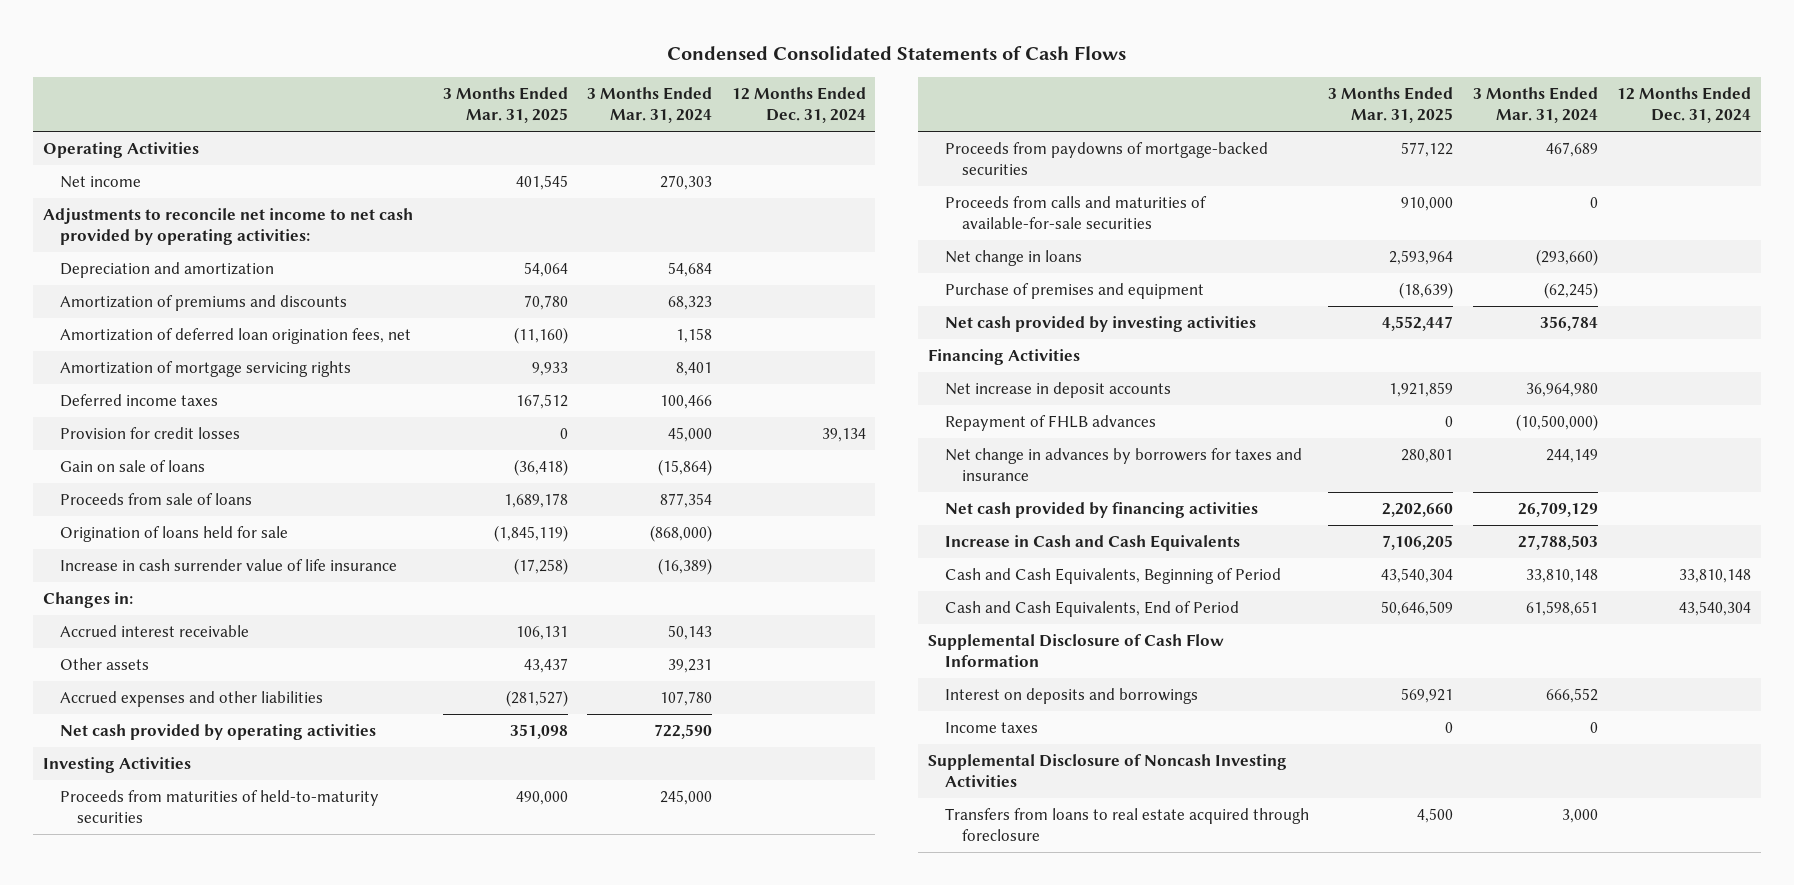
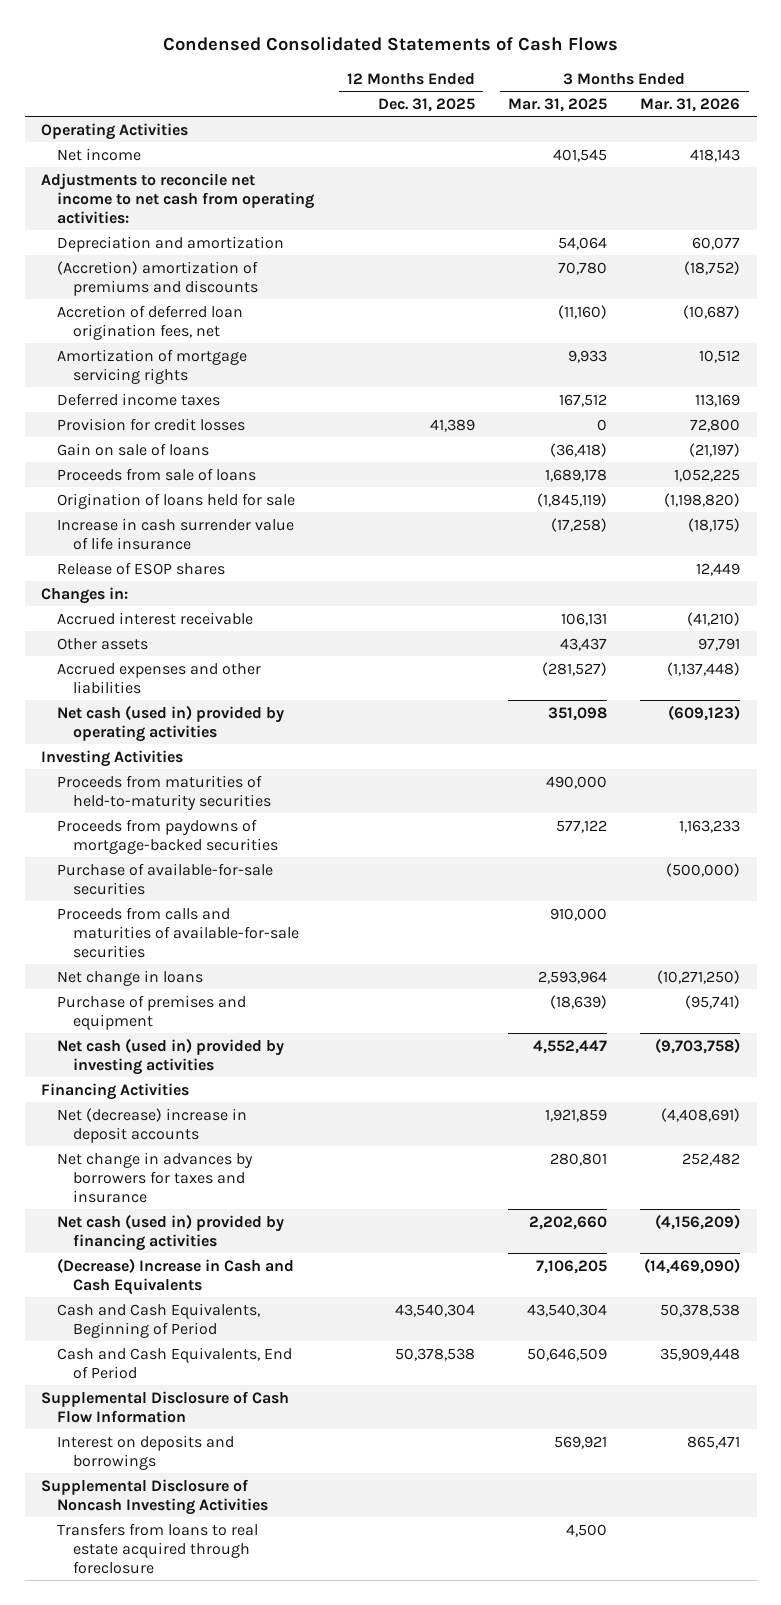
- | 3 Months Ended Mar. 31, 2025 | 3 Months Ended Mar. 31, 2024 | 12 Months Ended Dec. 31, 2024
+ | 12 Months Ended Dec. 31, 2025 | 3 Months Ended Mar. 31, 2025 | 3 Months Ended Mar. 31, 2026
- Adjustments to reconcile net income to net cash provided by operating activities:
+ Adjustments to reconcile net income to net cash from operating activities:
- Amortization of premiums and discounts | 70,780 | 68,323 |
- Amortization of deferred loan origination fees, net | (11,160) | 1,158 |
+ (Accretion) amortization of premiums and discounts | | 70,780 | (18,752)
+ Accretion of deferred loan origination fees, net | | (11,160) | (10,687)
+ Release of ESOP shares | | | 12,449
- Net cash provided by operating activities | 351,098 | 722,590 |
+ Net cash (used in) provided by operating activities | | 351,098 | (609,123)
+ Purchase of available-for-sale securities | | | (500,000)
- Net cash provided by investing activities | 4,552,447 | 356,784 |
+ Net cash (used in) provided by investing activities | | 4,552,447 | (9,703,758)
- Net increase in deposit accounts | 1,921,859 | 36,964,980 |
- Repayment of FHLB advances | 0 | (10,500,000) |
+ Net (decrease) increase in deposit accounts | | 1,921,859 | (4,408,691)
- Net cash provided by financing activities | 2,202,660 | 26,709,129 |
- Increase in Cash and Cash Equivalents | 7,106,205 | 27,788,503 |
+ Net cash (used in) provided by financing activities | | 2,202,660 | (4,156,209)
+ (Decrease) Increase in Cash and Cash Equivalents | | 7,106,205 | (14,469,090)
- Income taxes | 0 | 0 |

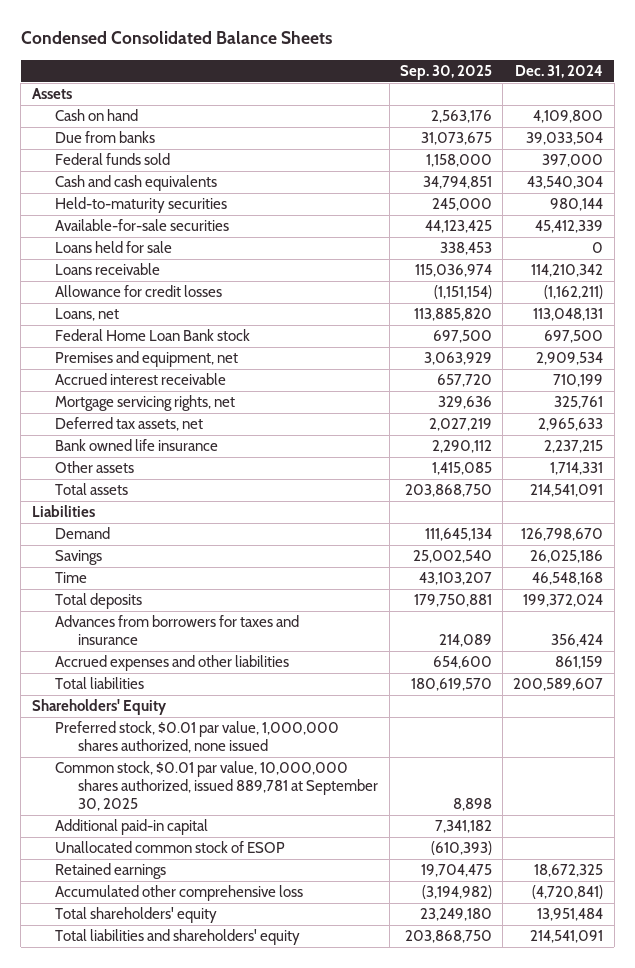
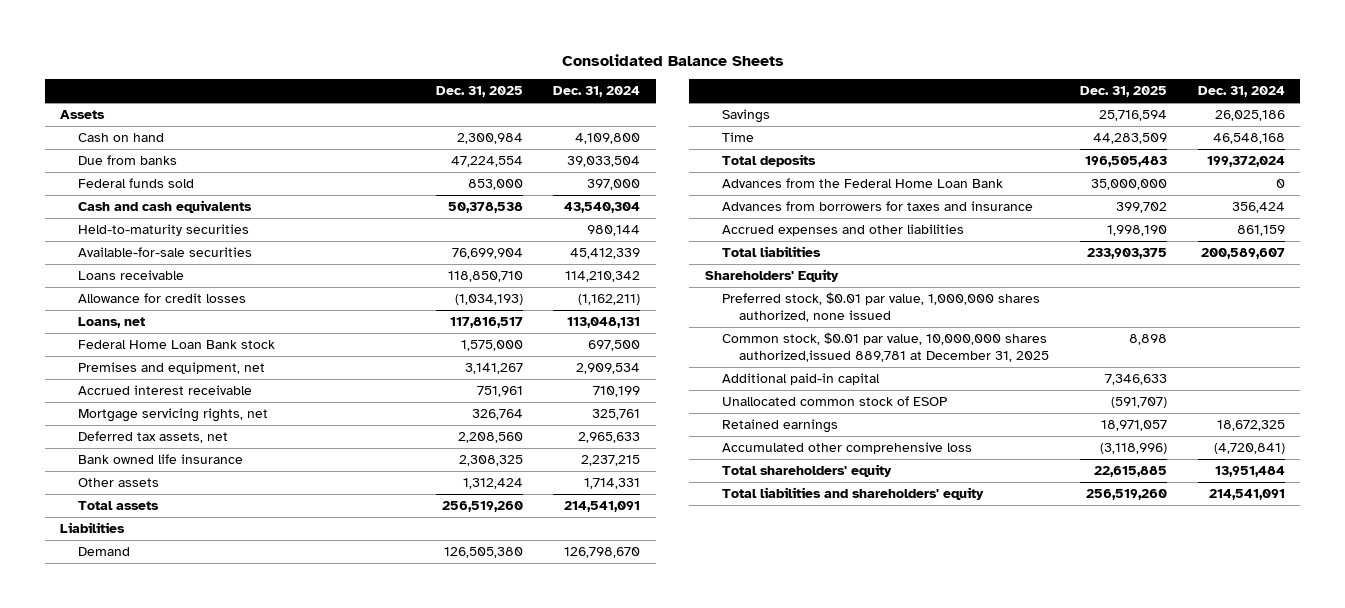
- Condensed Consolidated Balance Sheets
+ Consolidated Balance Sheets
- | Sep. 30, 2025 | Dec. 31, 2024
+ | Dec. 31, 2025 | Dec. 31, 2024
- Loans held for sale | 338,453 | 0
+ Advances from the Federal Home Loan Bank | 35,000,000 | 0
- Common stock, $0.01 par value, 10,000,000 shares authorized, issued 889,781 at September 30, 2025 | 8,898 |
+ Common stock, $0.01 par value, 10,000,000 shares authorized,issued 889,781 at December 31, 2025 | 8,898 |

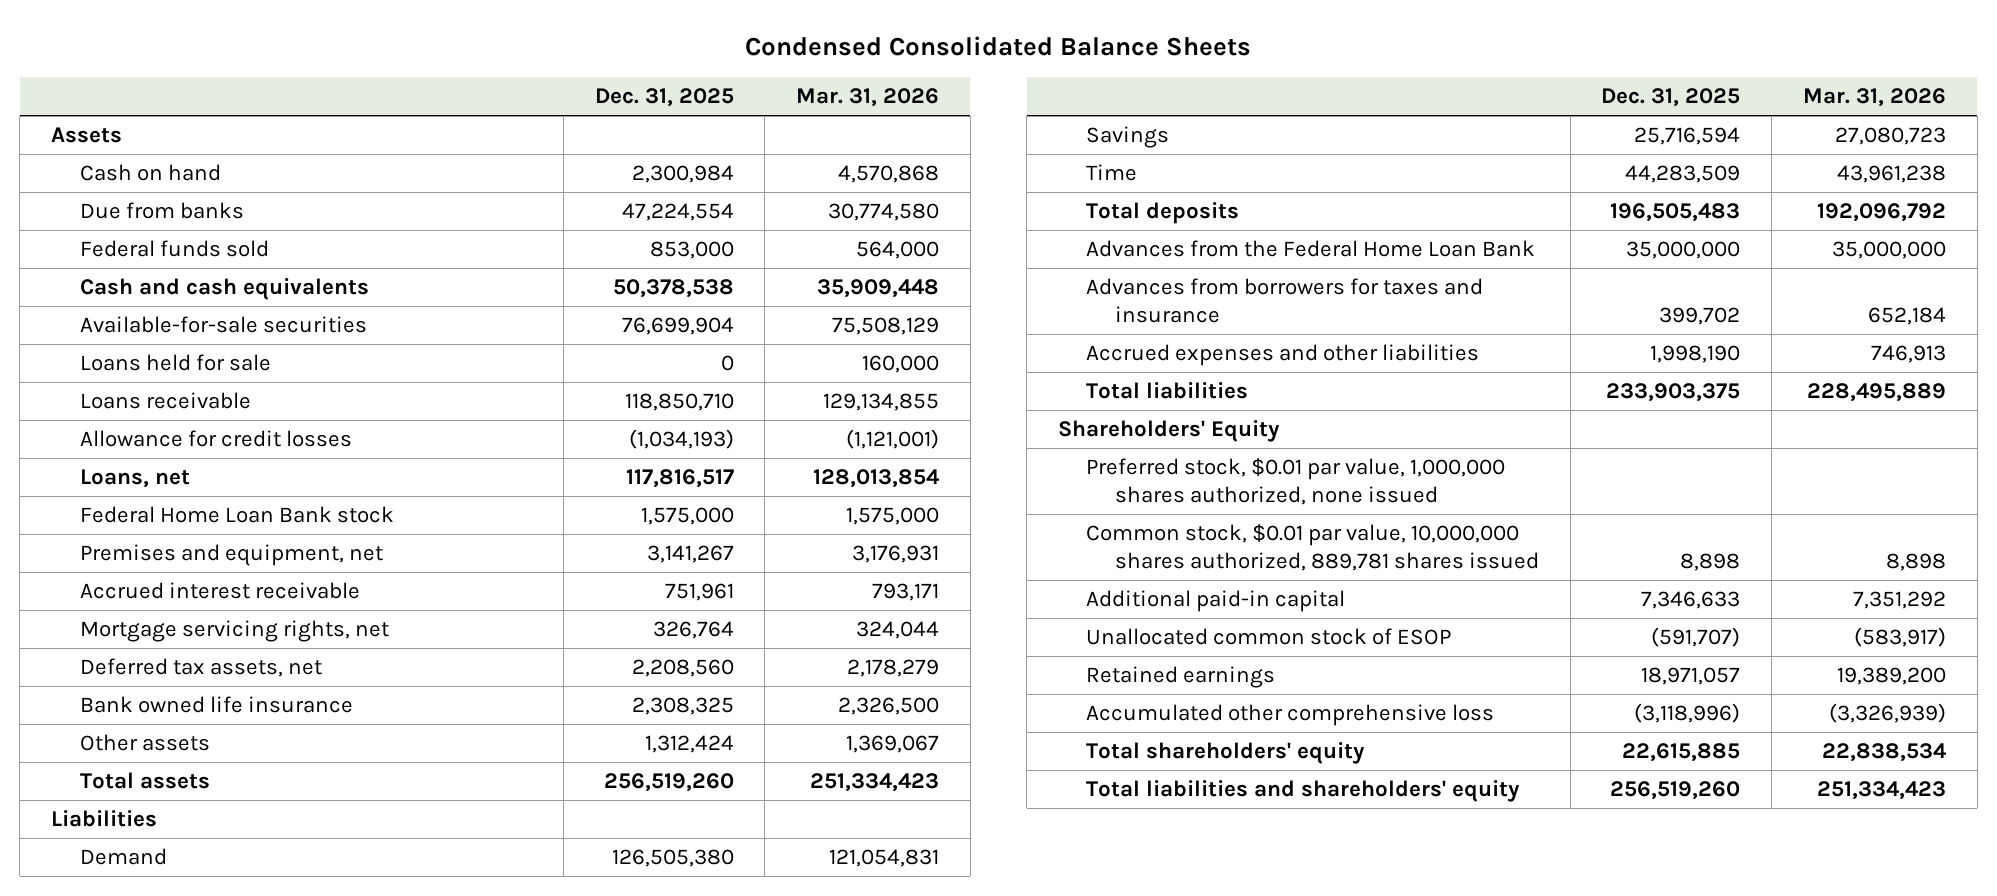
- Consolidated Balance Sheets
+ Condensed Consolidated Balance Sheets
- | Dec. 31, 2025 | Dec. 31, 2024
+ | Dec. 31, 2025 | Mar. 31, 2026
- Held-to-maturity securities | | 980,144
+ Loans held for sale | 0 | 160,000
- Common stock, $0.01 par value, 10,000,000 shares authorized,issued 889,781 at December 31, 2025 | 8,898 |
+ Common stock, $0.01 par value, 10,000,000 shares authorized, 889,781 shares issued | 8,898 | 8,898

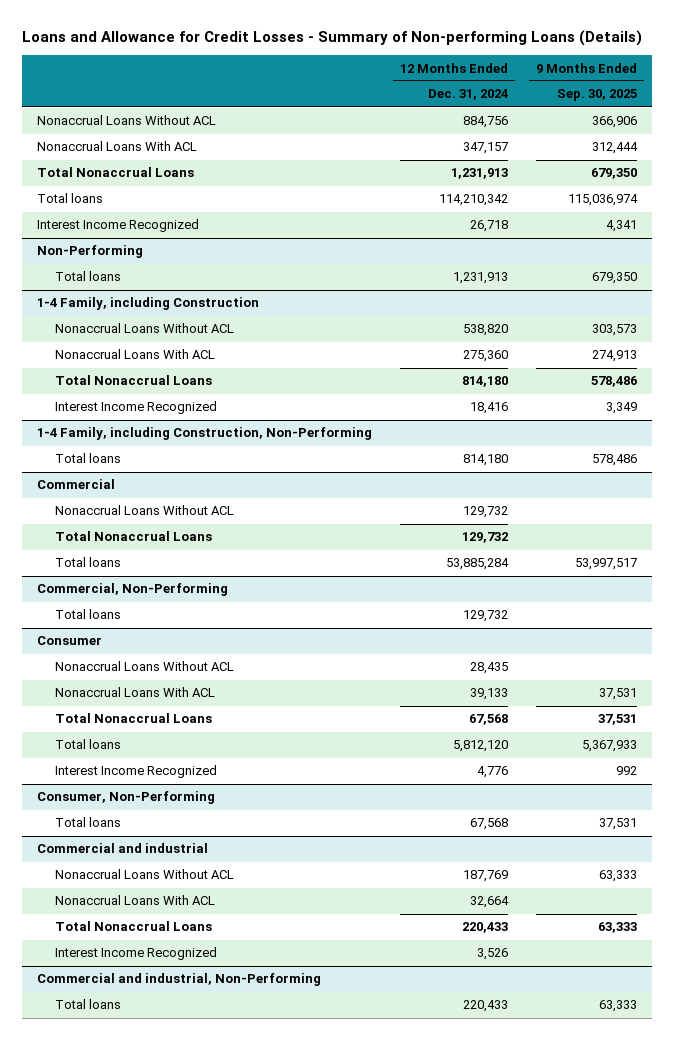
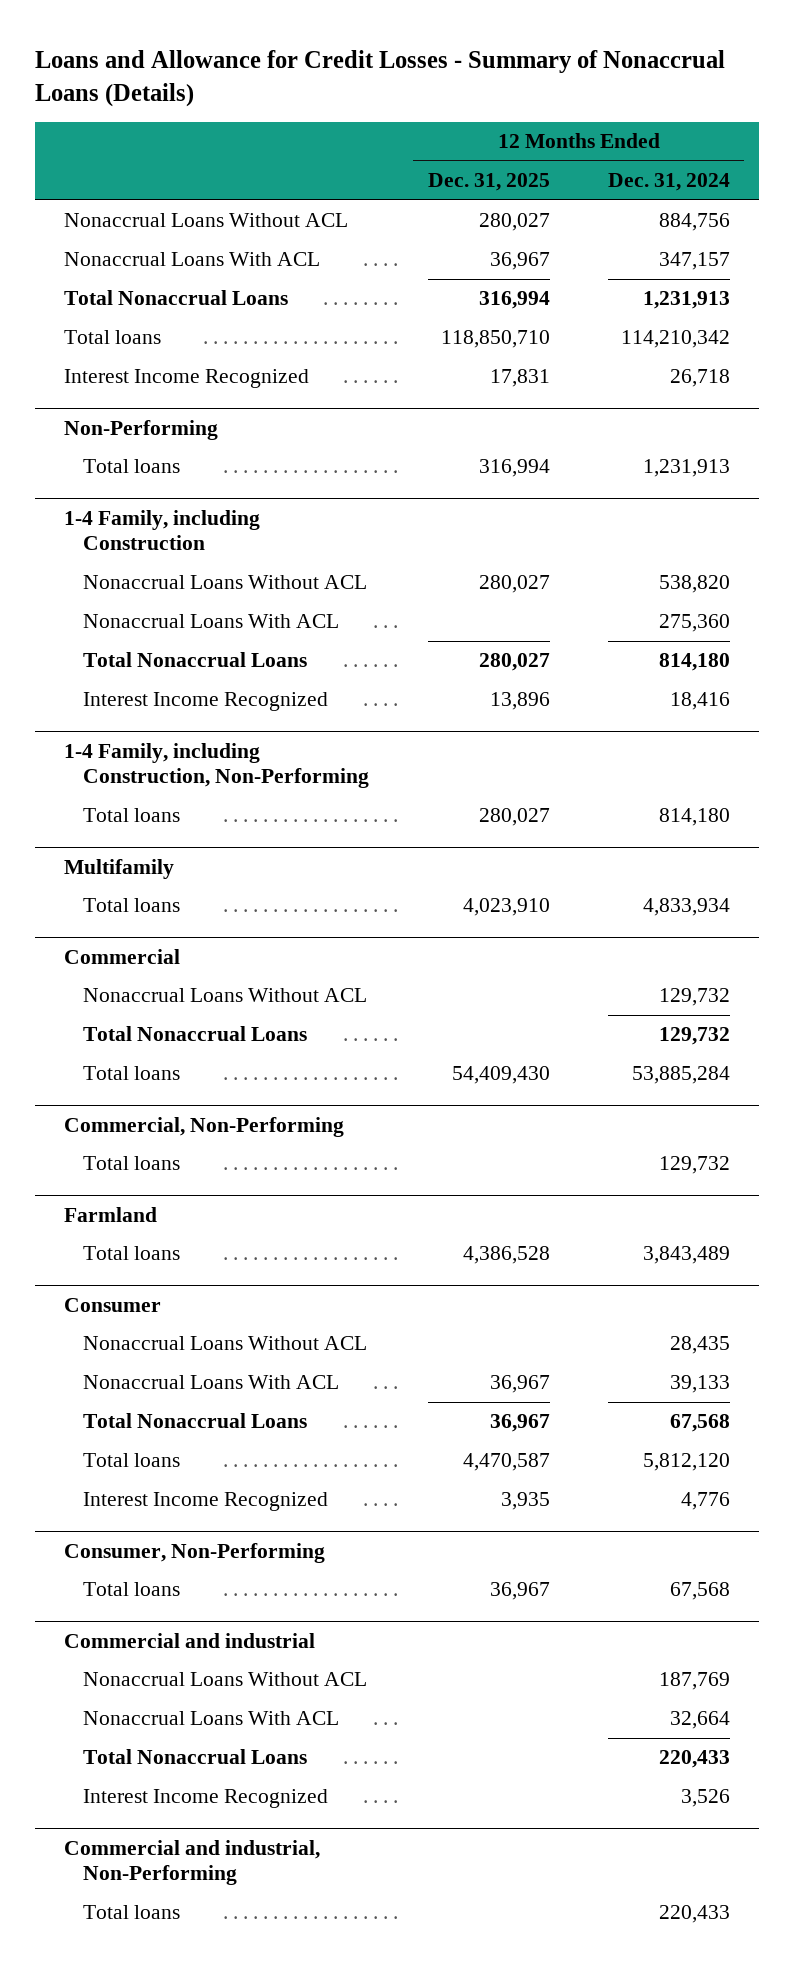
- Loans and Allowance for Credit Losses - Summary of Non-performing Loans (Details)
+ Loans and Allowance for Credit Losses - Summary of Nonaccrual Loans (Details)
- | 12 Months Ended Dec. 31, 2024 | 9 Months Ended Sep. 30, 2025
+ | 12 Months Ended Dec. 31, 2025 | 12 Months Ended Dec. 31, 2024
+ Multifamily
+ Total loans | 4,023,910 | 4,833,934
+ Farmland
+ Total loans | 4,386,528 | 3,843,489

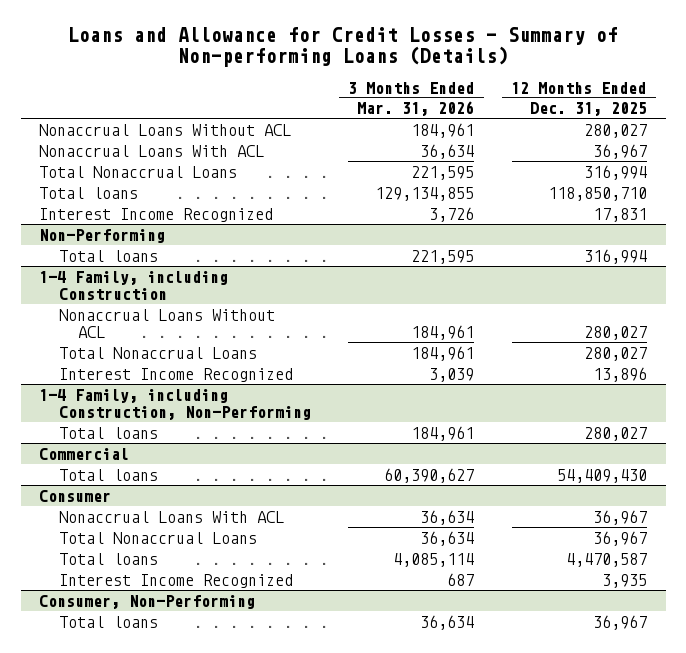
- Loans and Allowance for Credit Losses - Summary of Nonaccrual Loans (Details)
+ Loans and Allowance for Credit Losses - Summary of Non-performing Loans (Details)
- | 12 Months Ended Dec. 31, 2025 | 12 Months Ended Dec. 31, 2024
+ | 3 Months Ended Mar. 31, 2026 | 12 Months Ended Dec. 31, 2025
@ 1-4 Family, including Construction
- Nonaccrual Loans With ACL | | 275,360
- Multifamily
- Total loans | 4,023,910 | 4,833,934
@ Commercial
- Nonaccrual Loans Without ACL | | 129,732
- Total Nonaccrual Loans | | 129,732
- Commercial, Non-Performing
- Total loans | | 129,732
- Farmland
- Total loans | 4,386,528 | 3,843,489
@ Consumer
- Nonaccrual Loans Without ACL | | 28,435
- Commercial and industrial
- Nonaccrual Loans Without ACL | | 187,769
- Nonaccrual Loans With ACL | | 32,664
- Total Nonaccrual Loans | | 220,433
- Interest Income Recognized | | 3,526
- Commercial and industrial, Non-Performing
- Total loans | | 220,433

